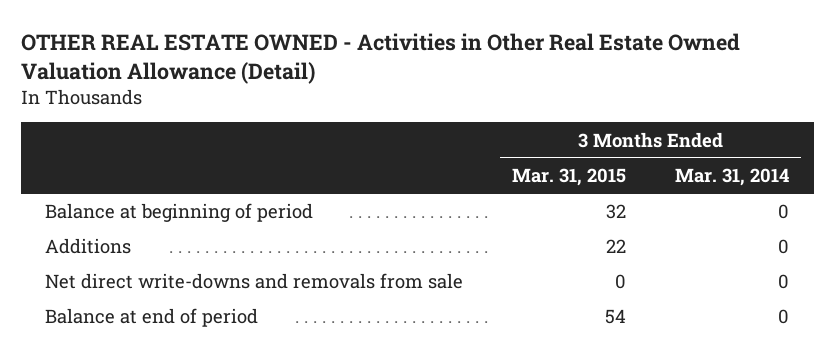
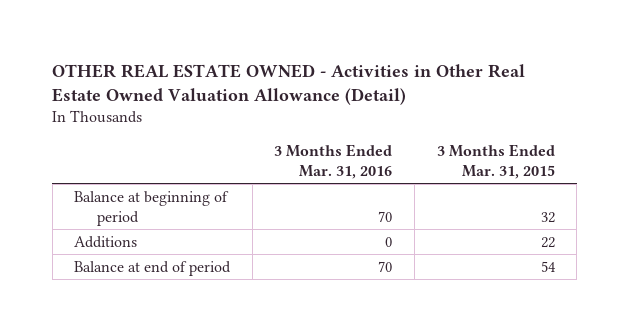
- | 3 Months Ended Mar. 31, 2015 | 3 Months Ended Mar. 31, 2014
+ | 3 Months Ended Mar. 31, 2016 | 3 Months Ended Mar. 31, 2015
- Net direct write-downs and removals from sale | 0 | 0

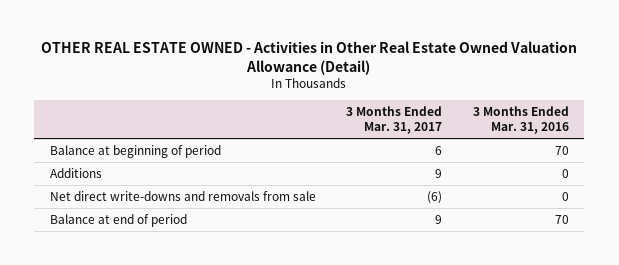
- | 3 Months Ended Mar. 31, 2016 | 3 Months Ended Mar. 31, 2015
+ | 3 Months Ended Mar. 31, 2017 | 3 Months Ended Mar. 31, 2016
+ Net direct write-downs and removals from sale | (6) | 0

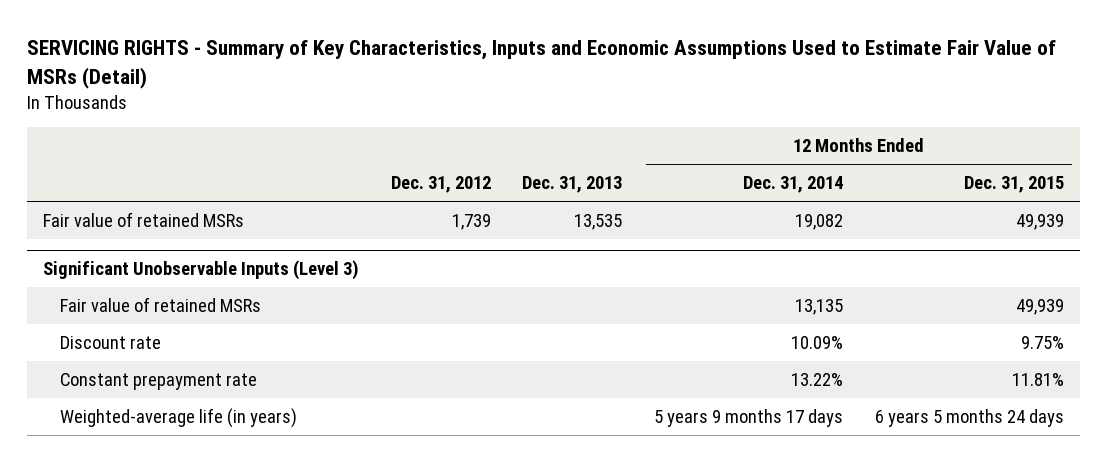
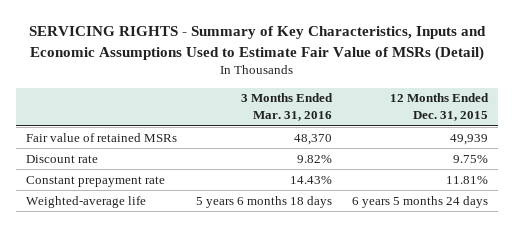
- | Dec. 31, 2012 | Dec. 31, 2013 | 12 Months Ended Dec. 31, 2014 | 12 Months Ended Dec. 31, 2015
+ | 3 Months Ended Mar. 31, 2016 | 12 Months Ended Dec. 31, 2015
- Significant Unobservable Inputs (Level 3)
- Fair value of retained MSRs | | | 13,135 | 49,939
- Weighted-average life (in years) | | | 5 years 9 months 17 days | 6 years 5 months 24 days
+ Weighted-average life | 5 years 6 months 18 days | 6 years 5 months 24 days

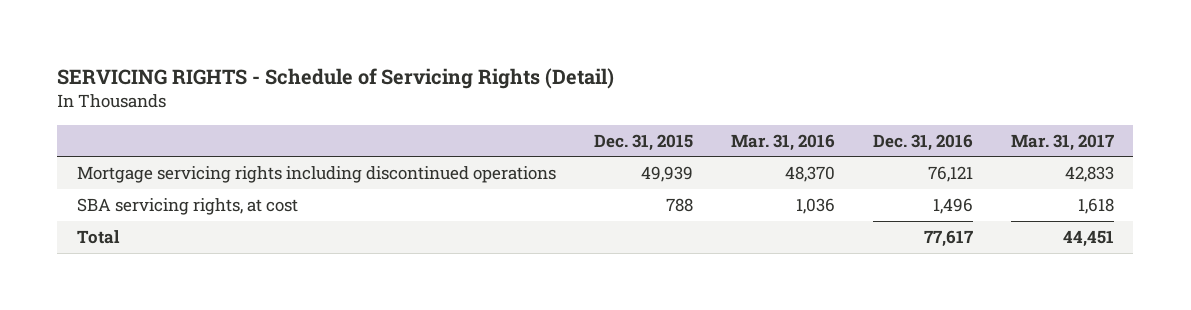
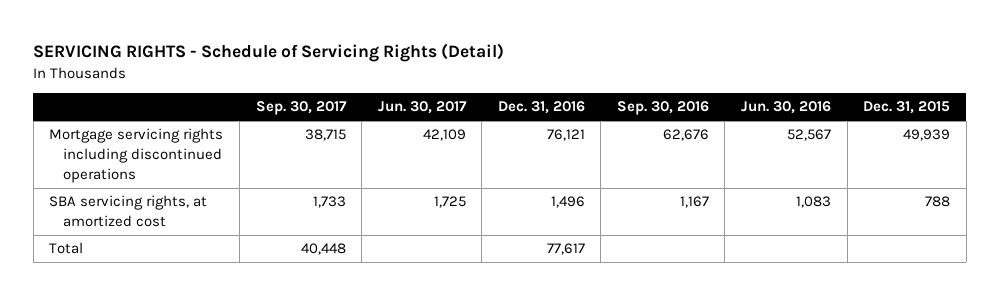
- | Dec. 31, 2015 | Mar. 31, 2016 | Dec. 31, 2016 | Mar. 31, 2017
+ | Sep. 30, 2017 | Jun. 30, 2017 | Dec. 31, 2016 | Sep. 30, 2016 | Jun. 30, 2016 | Dec. 31, 2015
- SBA servicing rights, at cost | 788 | 1,036 | 1,496 | 1,618
+ SBA servicing rights, at amortized cost | 1,733 | 1,725 | 1,496 | 1,167 | 1,083 | 788

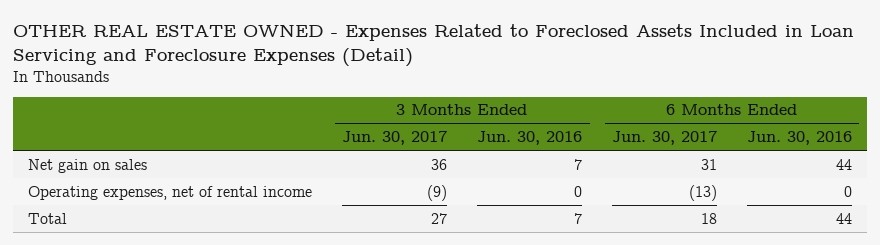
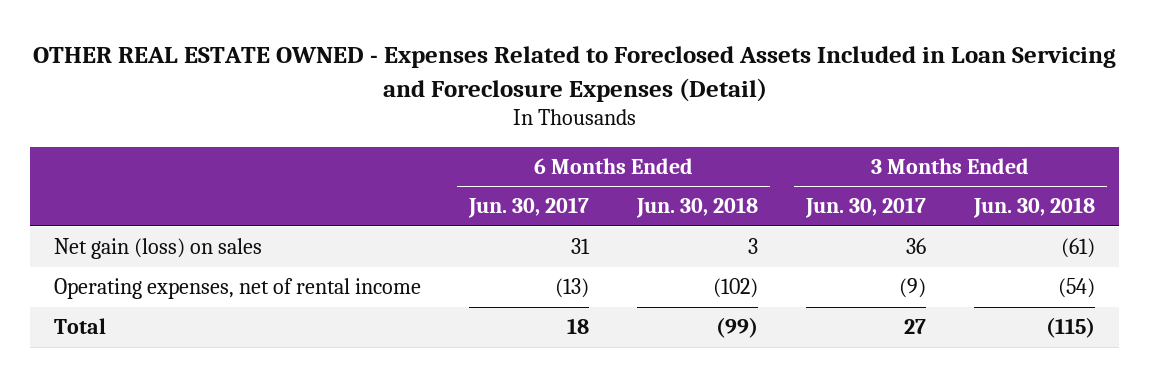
- | 3 Months Ended Jun. 30, 2017 | 3 Months Ended Jun. 30, 2016 | 6 Months Ended Jun. 30, 2017 | 6 Months Ended Jun. 30, 2016
+ | 6 Months Ended Jun. 30, 2017 | 6 Months Ended Jun. 30, 2018 | 3 Months Ended Jun. 30, 2017 | 3 Months Ended Jun. 30, 2018
- Net gain on sales | 36 | 7 | 31 | 44
+ Net gain (loss) on sales | 31 | 3 | 36 | (61)

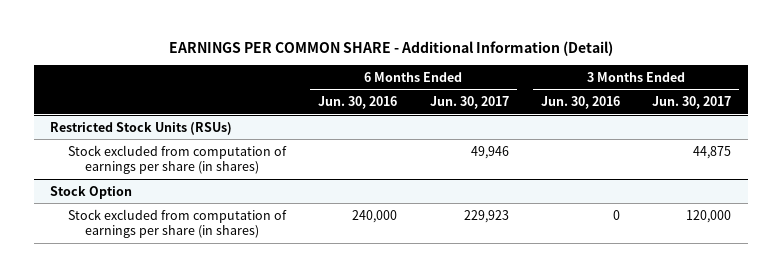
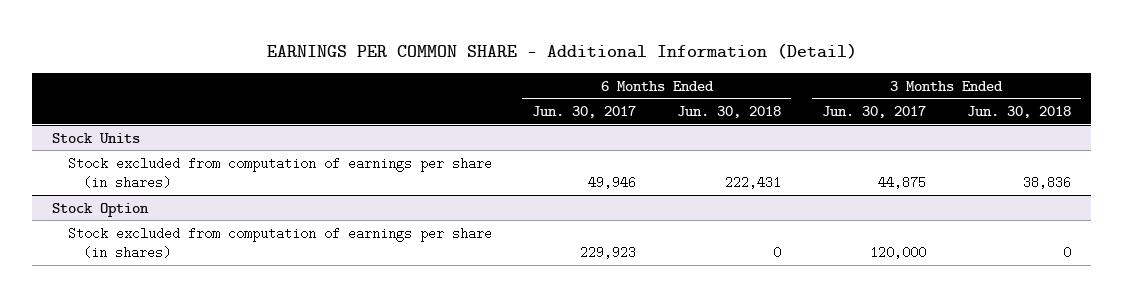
- | 6 Months Ended Jun. 30, 2016 | 6 Months Ended Jun. 30, 2017 | 3 Months Ended Jun. 30, 2016 | 3 Months Ended Jun. 30, 2017
+ | 6 Months Ended Jun. 30, 2017 | 6 Months Ended Jun. 30, 2018 | 3 Months Ended Jun. 30, 2017 | 3 Months Ended Jun. 30, 2018
- Restricted Stock Units (RSUs)
+ Stock Units

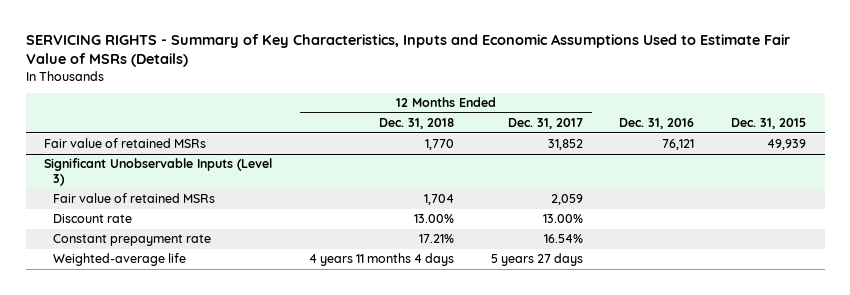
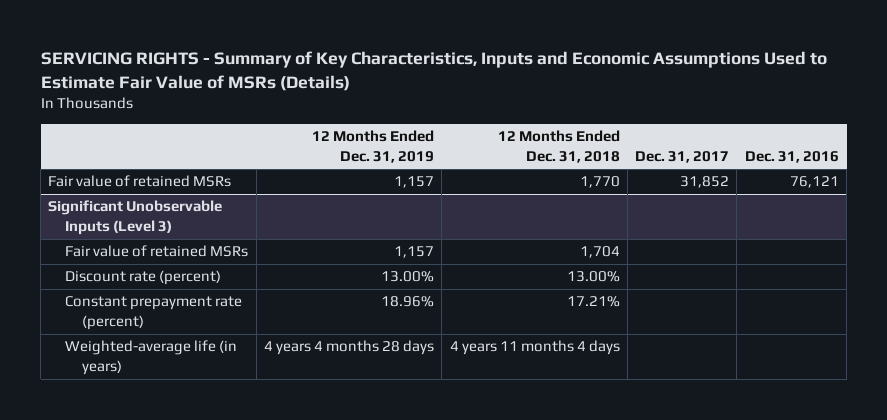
- | 12 Months Ended Dec. 31, 2018 | 12 Months Ended Dec. 31, 2017 | Dec. 31, 2016 | Dec. 31, 2015
+ | 12 Months Ended Dec. 31, 2019 | 12 Months Ended Dec. 31, 2018 | Dec. 31, 2017 | Dec. 31, 2016
@ Significant Unobservable Inputs (Level 3)
- Discount rate | 13.00% | 13.00% | |
- Constant prepayment rate | 17.21% | 16.54% | |
- Weighted-average life | 4 years 11 months 4 days | 5 years 27 days | |
+ Discount rate (percent) | 13.00% | 13.00% | |
+ Constant prepayment rate (percent) | 18.96% | 17.21% | |
+ Weighted-average life (in years) | 4 years 4 months 28 days | 4 years 11 months 4 days | |

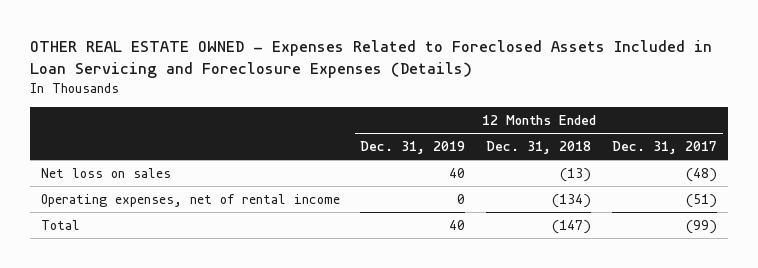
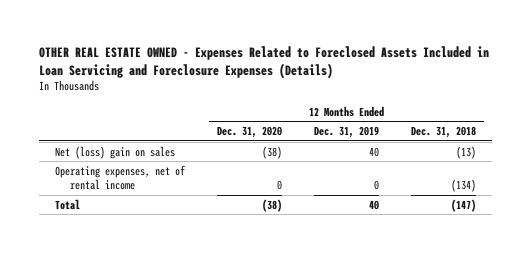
- | 12 Months Ended Dec. 31, 2019 | 12 Months Ended Dec. 31, 2018 | 12 Months Ended Dec. 31, 2017
+ | 12 Months Ended Dec. 31, 2020 | 12 Months Ended Dec. 31, 2019 | 12 Months Ended Dec. 31, 2018
- Net loss on sales | 40 | (13) | (48)
+ Net (loss) gain on sales | (38) | 40 | (13)

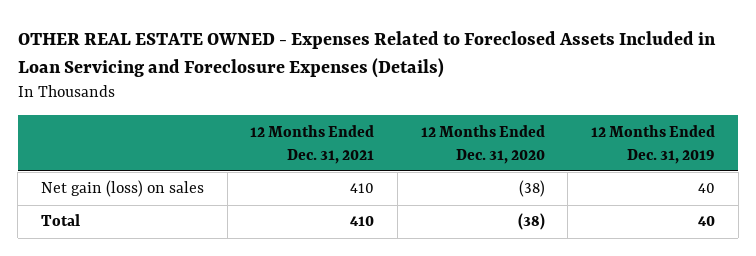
- | 12 Months Ended Dec. 31, 2020 | 12 Months Ended Dec. 31, 2019 | 12 Months Ended Dec. 31, 2018
+ | 12 Months Ended Dec. 31, 2021 | 12 Months Ended Dec. 31, 2020 | 12 Months Ended Dec. 31, 2019
- Net (loss) gain on sales | (38) | 40 | (13)
- Operating expenses, net of rental income | 0 | 0 | (134)
+ Net gain (loss) on sales | 410 | (38) | 40

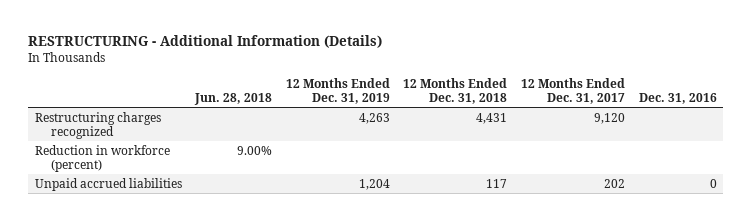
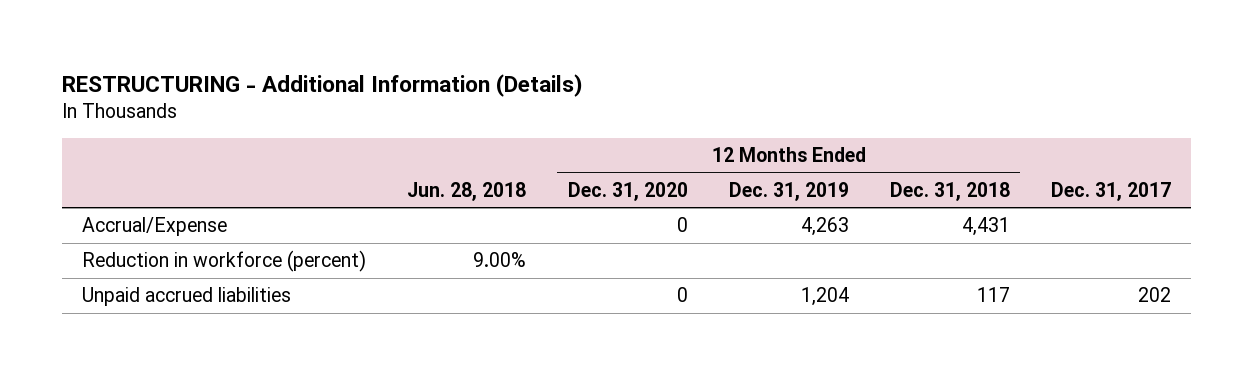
- | Jun. 28, 2018 | 12 Months Ended Dec. 31, 2019 | 12 Months Ended Dec. 31, 2018 | 12 Months Ended Dec. 31, 2017 | Dec. 31, 2016
+ | Jun. 28, 2018 | 12 Months Ended Dec. 31, 2020 | 12 Months Ended Dec. 31, 2019 | 12 Months Ended Dec. 31, 2018 | Dec. 31, 2017
- Restructuring charges recognized | | 4,263 | 4,431 | 9,120 |
+ Accrual/Expense | | 0 | 4,263 | 4,431 |

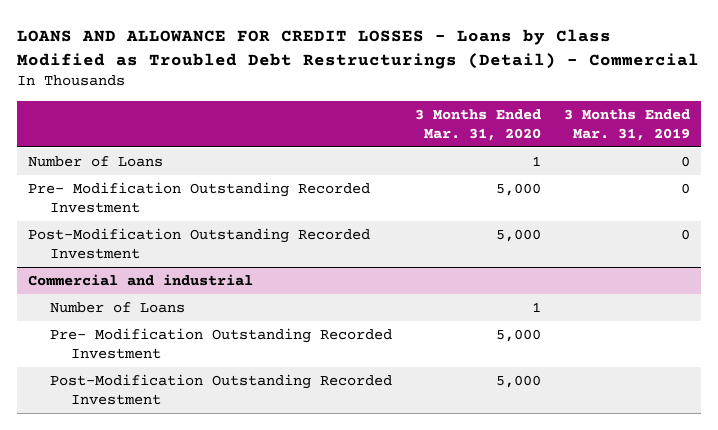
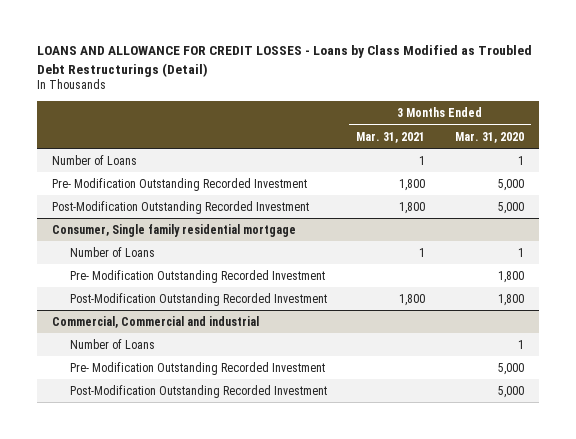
- LOANS AND ALLOWANCE FOR CREDIT LOSSES - Loans by Class Modified as Troubled Debt Restructurings (Detail) - Commercial
+ LOANS AND ALLOWANCE FOR CREDIT LOSSES - Loans by Class Modified as Troubled Debt Restructurings (Detail)
- | 3 Months Ended Mar. 31, 2020 | 3 Months Ended Mar. 31, 2019
+ | 3 Months Ended Mar. 31, 2021 | 3 Months Ended Mar. 31, 2020
- Commercial and industrial
+ Consumer, Single family residential mortgage
+ Pre- Modification Outstanding Recorded Investment | | 1,800
+ Post-Modification Outstanding Recorded Investment | 1,800 | 1,800
+ Commercial, Commercial and industrial
+ Number of Loans | | 1

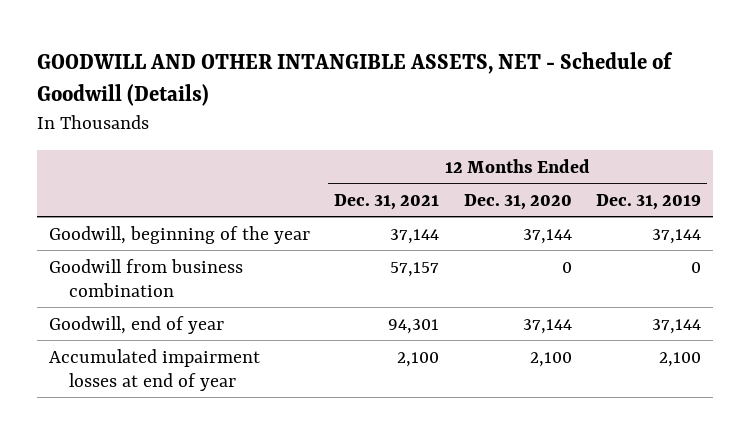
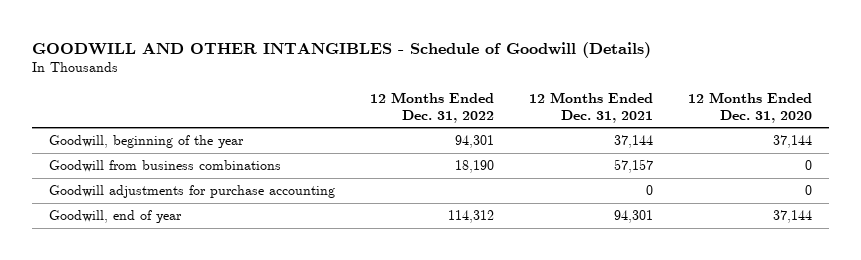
- GOODWILL AND OTHER INTANGIBLE ASSETS, NET - Schedule of Goodwill (Details)
+ GOODWILL AND OTHER INTANGIBLES - Schedule of Goodwill (Details)
- | 12 Months Ended Dec. 31, 2021 | 12 Months Ended Dec. 31, 2020 | 12 Months Ended Dec. 31, 2019
+ | 12 Months Ended Dec. 31, 2022 | 12 Months Ended Dec. 31, 2021 | 12 Months Ended Dec. 31, 2020
- Goodwill from business combination | 57,157 | 0 | 0
+ Goodwill from business combinations | 18,190 | 57,157 | 0
+ Goodwill adjustments for purchase accounting | | 0 | 0
- Accumulated impairment losses at end of year | 2,100 | 2,100 | 2,100

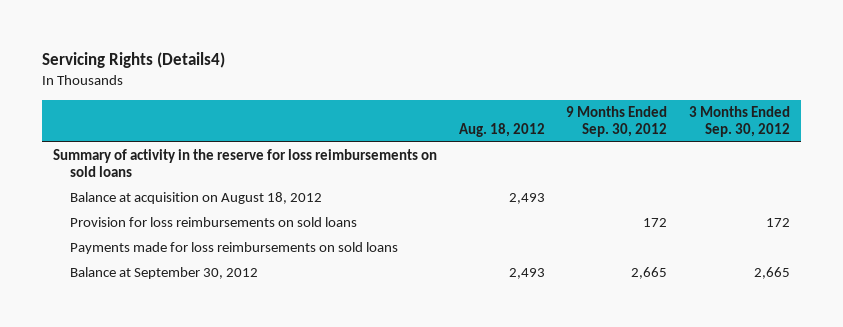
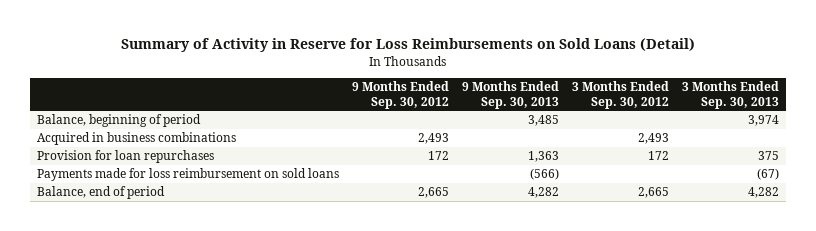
- Servicing Rights (Details4)
+ Summary of Activity in Reserve for Loss Reimbursements on Sold Loans (Detail)
- | Aug. 18, 2012 | 9 Months Ended Sep. 30, 2012 | 3 Months Ended Sep. 30, 2012
+ | 9 Months Ended Sep. 30, 2012 | 9 Months Ended Sep. 30, 2013 | 3 Months Ended Sep. 30, 2012 | 3 Months Ended Sep. 30, 2013
- Summary of activity in the reserve for loss reimbursements on sold loans
- Balance at acquisition on August 18, 2012 | 2,493 | |
- Provision for loss reimbursements on sold loans | | 172 | 172
- Payments made for loss reimbursements on sold loans
- Balance at September 30, 2012 | 2,493 | 2,665 | 2,665
+ Balance, beginning of period | | 3,485 | | 3,974
+ Acquired in business combinations | 2,493 | | 2,493 |
+ Provision for loan repurchases | 172 | 1,363 | 172 | 375
+ Payments made for loss reimbursement on sold loans | | (566) | | (67)
+ Balance, end of period | 2,665 | 4,282 | 2,665 | 4,282

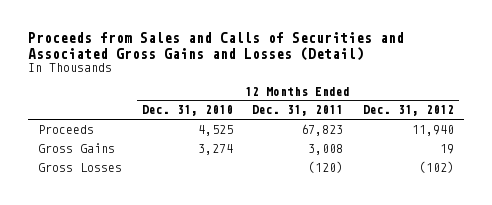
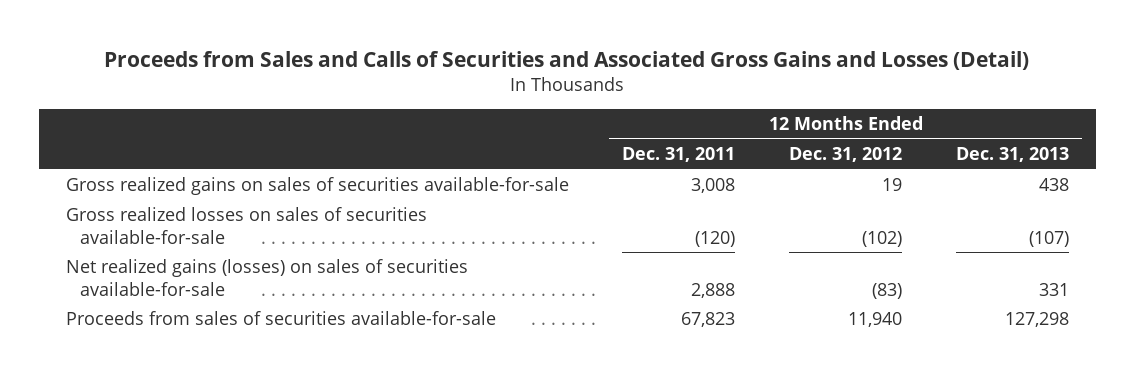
- | 12 Months Ended Dec. 31, 2010 | 12 Months Ended Dec. 31, 2011 | 12 Months Ended Dec. 31, 2012
+ | 12 Months Ended Dec. 31, 2011 | 12 Months Ended Dec. 31, 2012 | 12 Months Ended Dec. 31, 2013
- Proceeds | 4,525 | 67,823 | 11,940
- Gross Gains | 3,274 | 3,008 | 19
- Gross Losses | | (120) | (102)
+ Gross realized gains on sales of securities available-for-sale | 3,008 | 19 | 438
+ Gross realized losses on sales of securities available-for-sale | (120) | (102) | (107)
+ Net realized gains (losses) on sales of securities available-for-sale | 2,888 | (83) | 331
+ Proceeds from sales of securities available-for-sale | 67,823 | 11,940 | 127,298

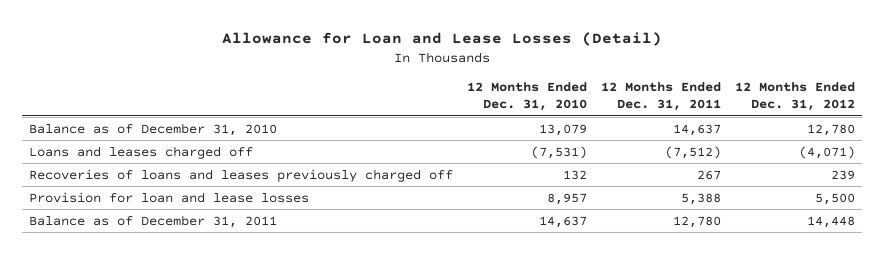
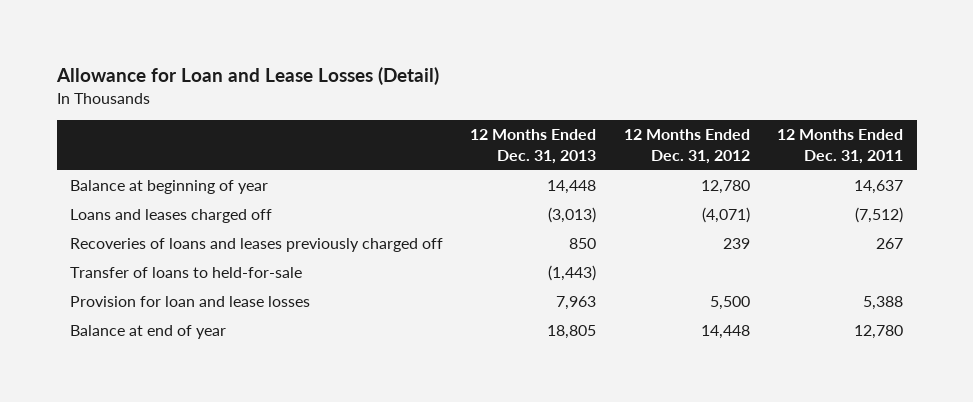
- | 12 Months Ended Dec. 31, 2010 | 12 Months Ended Dec. 31, 2011 | 12 Months Ended Dec. 31, 2012
+ | 12 Months Ended Dec. 31, 2013 | 12 Months Ended Dec. 31, 2012 | 12 Months Ended Dec. 31, 2011
- Balance as of December 31, 2010 | 13,079 | 14,637 | 12,780
+ Balance at beginning of year | 14,448 | 12,780 | 14,637
+ Transfer of loans to held-for-sale | (1,443) | |
- Balance as of December 31, 2011 | 14,637 | 12,780 | 14,448
+ Balance at end of year | 18,805 | 14,448 | 12,780

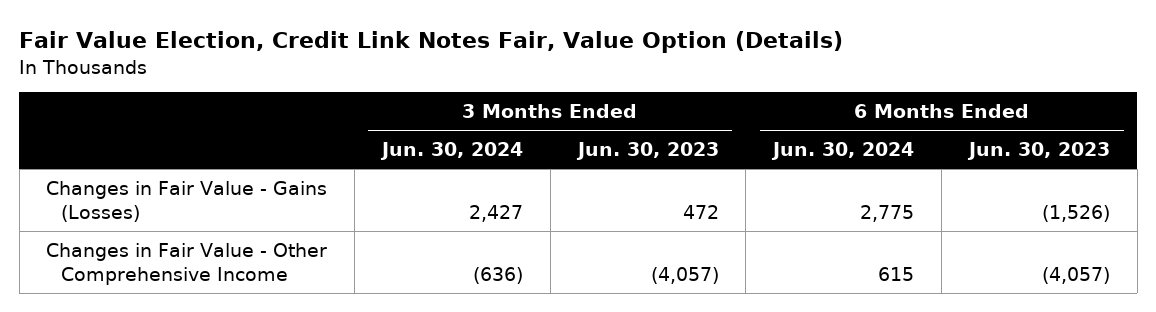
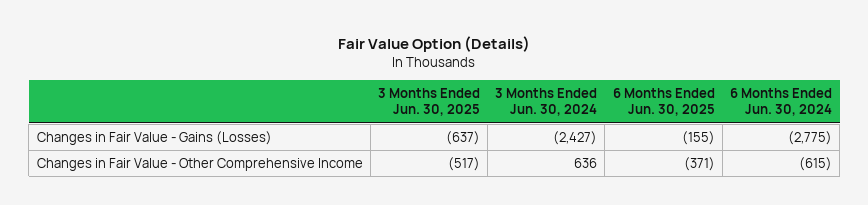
- Fair Value Election, Credit Link Notes Fair, Value Option (Details)
+ Fair Value Option (Details)
- | 3 Months Ended Jun. 30, 2024 | 3 Months Ended Jun. 30, 2023 | 6 Months Ended Jun. 30, 2024 | 6 Months Ended Jun. 30, 2023
+ | 3 Months Ended Jun. 30, 2025 | 3 Months Ended Jun. 30, 2024 | 6 Months Ended Jun. 30, 2025 | 6 Months Ended Jun. 30, 2024
- Changes in Fair Value - Gains (Losses) | 2,427 | 472 | 2,775 | (1,526)
- Changes in Fair Value - Other Comprehensive Income | (636) | (4,057) | 615 | (4,057)
+ Changes in Fair Value - Gains (Losses) | (637) | (2,427) | (155) | (2,775)
+ Changes in Fair Value - Other Comprehensive Income | (517) | 636 | (371) | (615)

